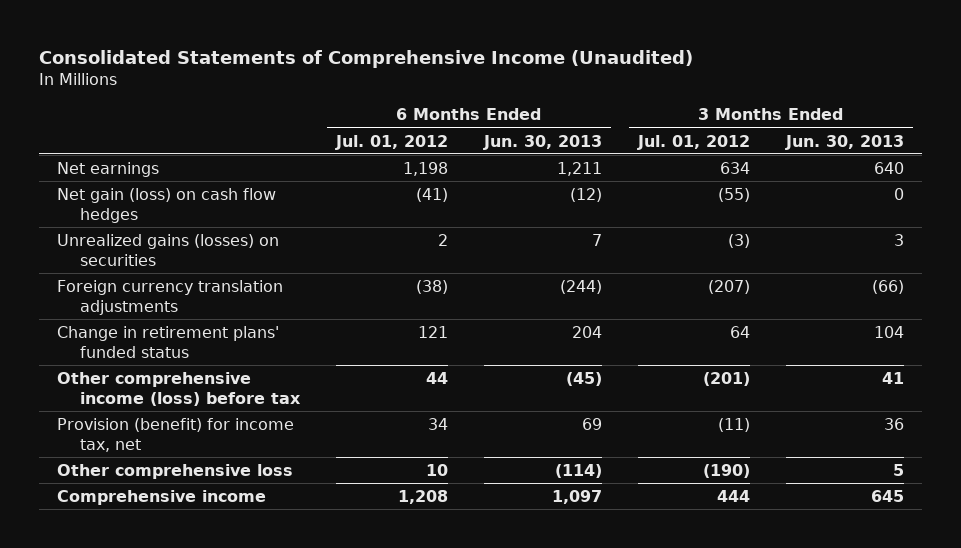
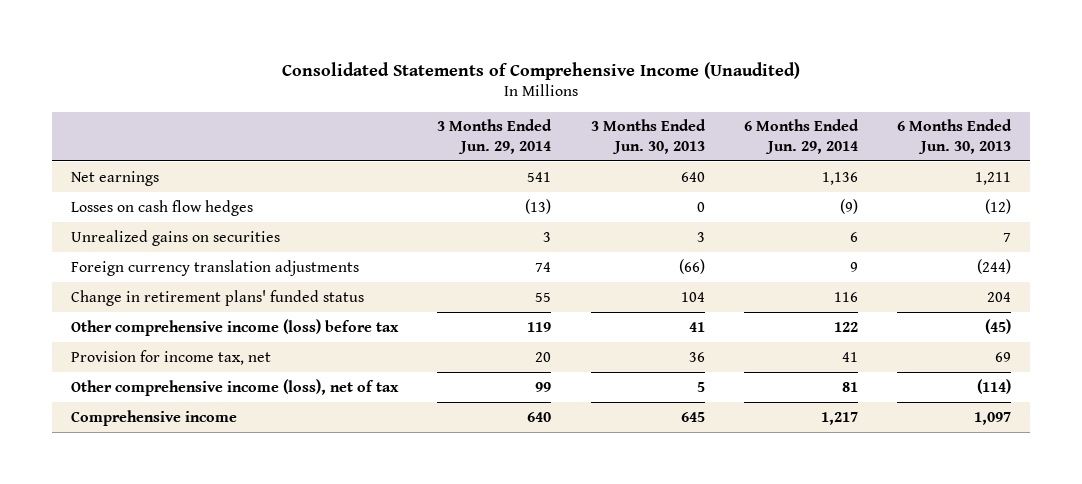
- | 6 Months Ended Jul. 01, 2012 | 6 Months Ended Jun. 30, 2013 | 3 Months Ended Jul. 01, 2012 | 3 Months Ended Jun. 30, 2013
+ | 3 Months Ended Jun. 29, 2014 | 3 Months Ended Jun. 30, 2013 | 6 Months Ended Jun. 29, 2014 | 6 Months Ended Jun. 30, 2013
- Net gain (loss) on cash flow hedges | (41) | (12) | (55) | 0
- Unrealized gains (losses) on securities | 2 | 7 | (3) | 3
+ Losses on cash flow hedges | (13) | 0 | (9) | (12)
+ Unrealized gains on securities | 3 | 3 | 6 | 7
- Provision (benefit) for income tax, net | 34 | 69 | (11) | 36
- Other comprehensive loss | 10 | (114) | (190) | 5
+ Provision for income tax, net | 20 | 36 | 41 | 69
+ Other comprehensive income (loss), net of tax | 99 | 5 | 81 | (114)

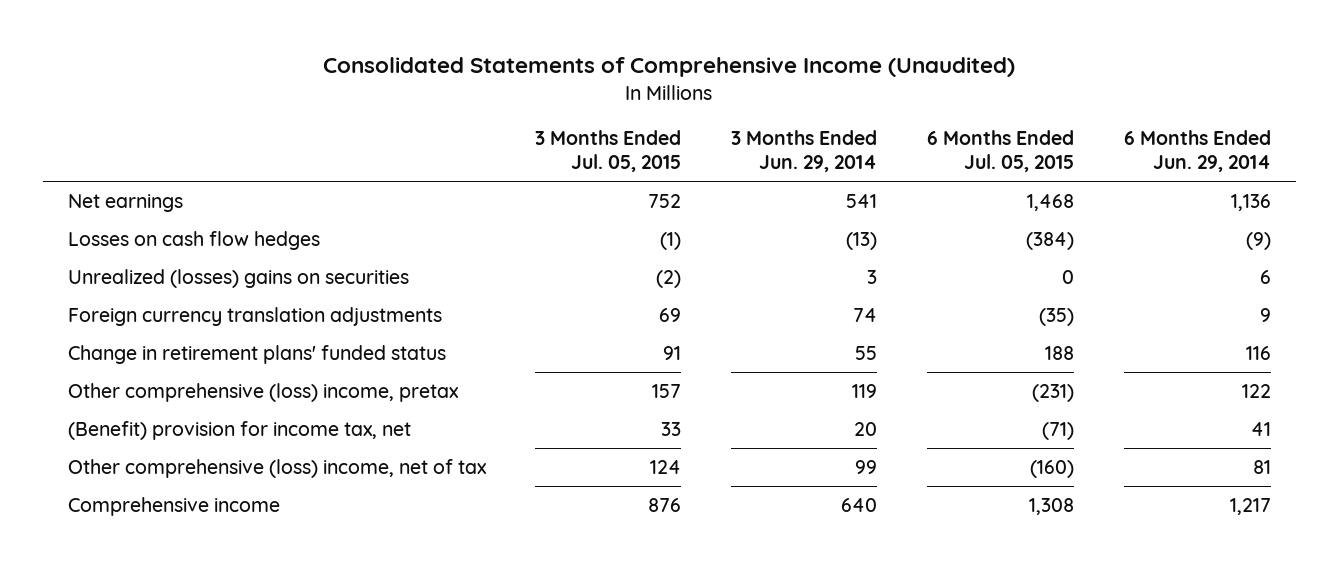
- | 3 Months Ended Jun. 29, 2014 | 3 Months Ended Jun. 30, 2013 | 6 Months Ended Jun. 29, 2014 | 6 Months Ended Jun. 30, 2013
+ | 3 Months Ended Jul. 05, 2015 | 3 Months Ended Jun. 29, 2014 | 6 Months Ended Jul. 05, 2015 | 6 Months Ended Jun. 29, 2014
- Unrealized gains on securities | 3 | 3 | 6 | 7
+ Unrealized (losses) gains on securities | (2) | 3 | 0 | 6
- Other comprehensive income (loss) before tax | 119 | 41 | 122 | (45)
- Provision for income tax, net | 20 | 36 | 41 | 69
- Other comprehensive income (loss), net of tax | 99 | 5 | 81 | (114)
+ Other comprehensive (loss) income, pretax | 157 | 119 | (231) | 122
+ (Benefit) provision for income tax, net | 33 | 20 | (71) | 41
+ Other comprehensive (loss) income, net of tax | 124 | 99 | (160) | 81

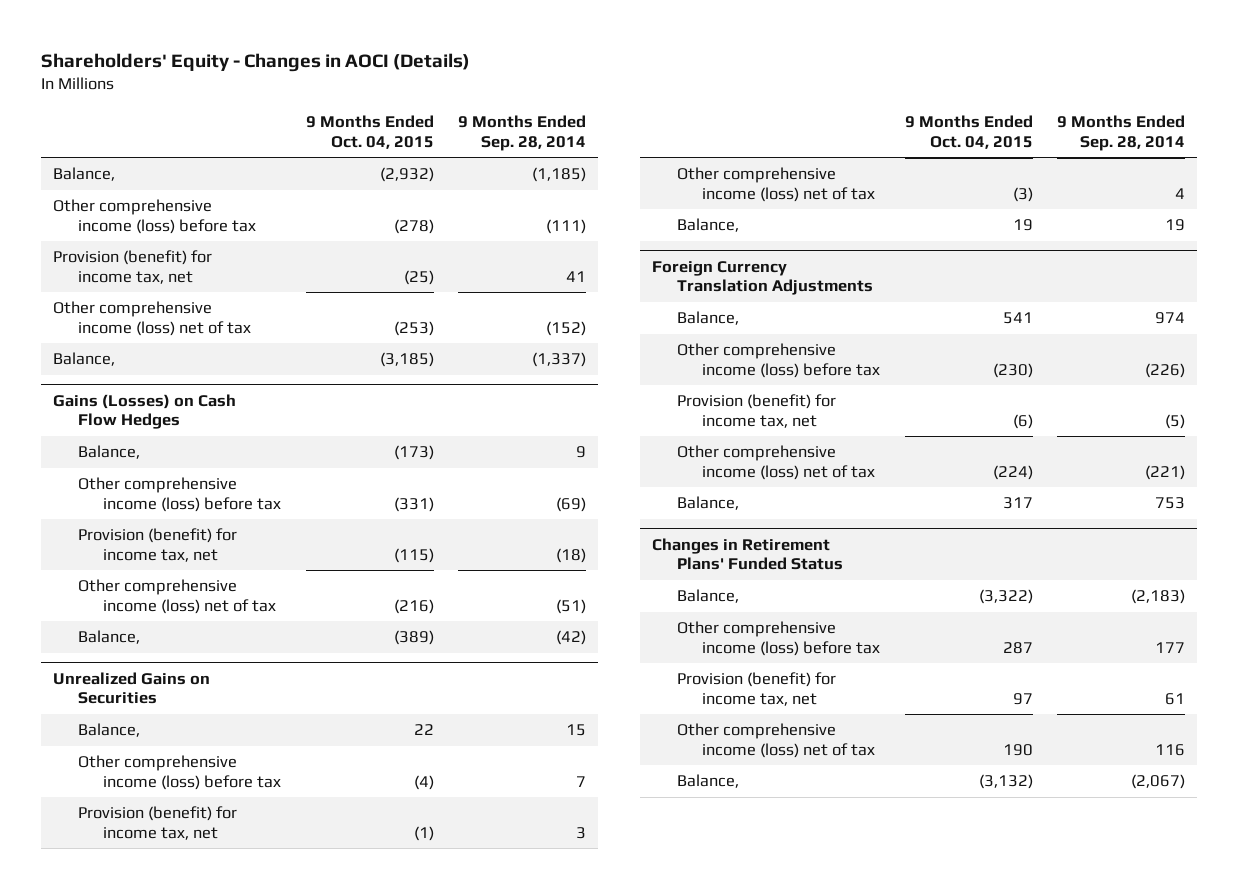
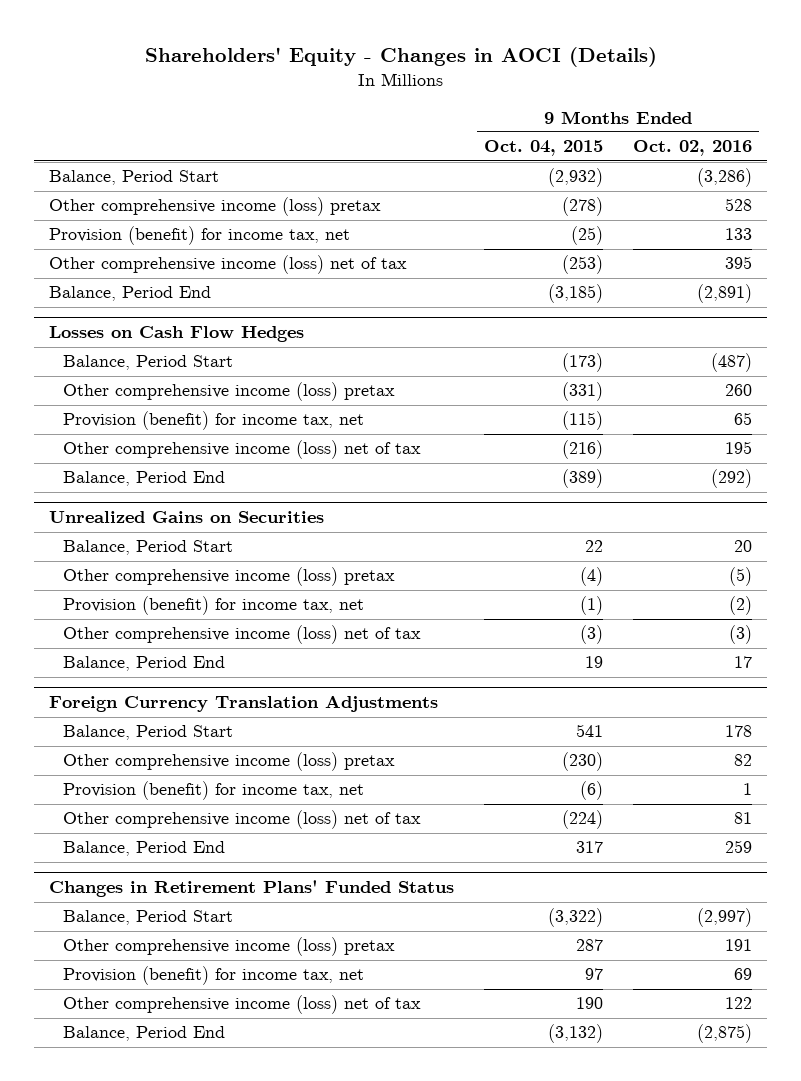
- | 9 Months Ended Oct. 04, 2015 | 9 Months Ended Sep. 28, 2014
+ | 9 Months Ended Oct. 04, 2015 | 9 Months Ended Oct. 02, 2016
- Balance, | (2,932) | (1,185)
- Other comprehensive income (loss) before tax | (278) | (111)
+ Balance, Period Start | (2,932) | (3,286)
+ Other comprehensive income (loss) pretax | (278) | 528
- Balance, | (3,185) | (1,337)
- Gains (Losses) on Cash Flow Hedges
- Balance, | (173) | 9
- Other comprehensive income (loss) before tax | (331) | (69)
+ Balance, Period End | (3,185) | (2,891)
+ Losses on Cash Flow Hedges
+ Balance, Period Start | (173) | (487)
+ Other comprehensive income (loss) pretax | (331) | 260
- Balance, | (389) | (42)
+ Balance, Period End | (389) | (292)
@ Unrealized Gains on Securities
- Balance, | 22 | 15
- Other comprehensive income (loss) before tax | (4) | 7
+ Balance, Period Start | 22 | 20
+ Other comprehensive income (loss) pretax | (4) | (5)
- Balance, | 19 | 19
+ Balance, Period End | 19 | 17
@ Foreign Currency Translation Adjustments
- Balance, | 541 | 974
- Other comprehensive income (loss) before tax | (230) | (226)
+ Balance, Period Start | 541 | 178
+ Other comprehensive income (loss) pretax | (230) | 82
- Balance, | 317 | 753
+ Balance, Period End | 317 | 259
@ Changes in Retirement Plans' Funded Status
- Balance, | (3,322) | (2,183)
- Other comprehensive income (loss) before tax | 287 | 177
+ Balance, Period Start | (3,322) | (2,997)
+ Other comprehensive income (loss) pretax | 287 | 191
- Balance, | (3,132) | (2,067)
+ Balance, Period End | (3,132) | (2,875)

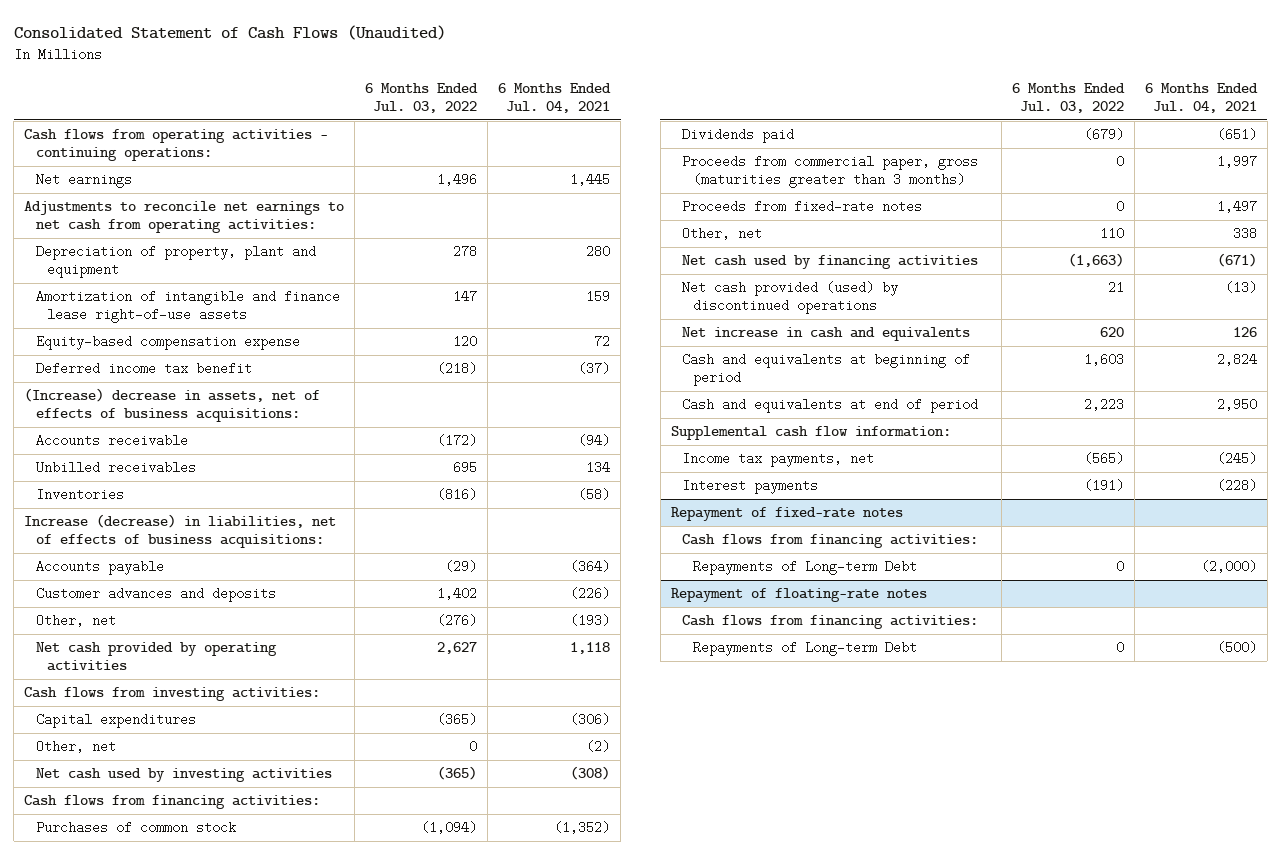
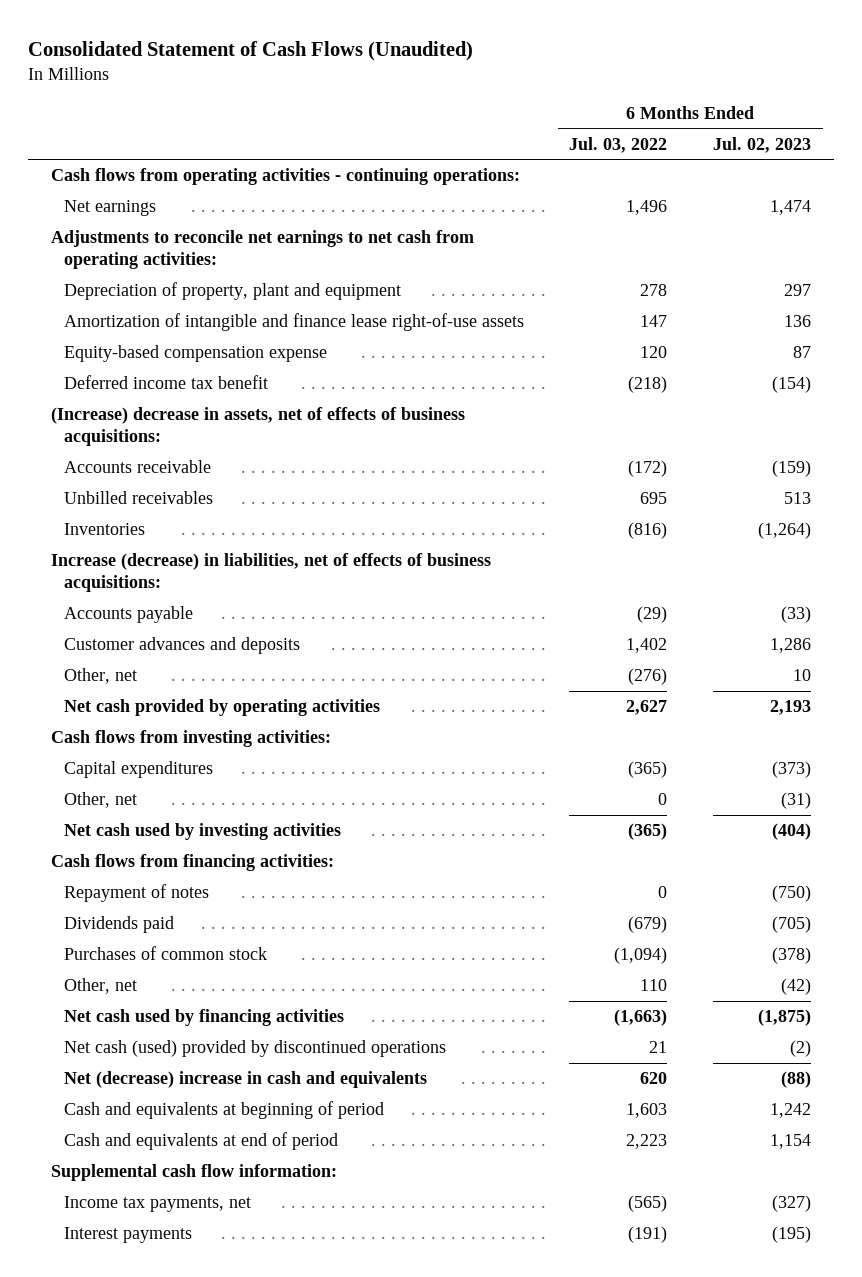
- | 6 Months Ended Jul. 03, 2022 | 6 Months Ended Jul. 04, 2021
+ | 6 Months Ended Jul. 03, 2022 | 6 Months Ended Jul. 02, 2023
+ Repayment of notes | 0 | (750)
- Proceeds from commercial paper, gross (maturities greater than 3 months) | 0 | 1,997
- Proceeds from fixed-rate notes | 0 | 1,497
moved down: Purchases of common stock | (1,094) | (378)
- Net cash provided (used) by discontinued operations | 21 | (13)
- Net increase in cash and equivalents | 620 | 126
+ Net cash (used) provided by discontinued operations | 21 | (2)
+ Net (decrease) increase in cash and equivalents | 620 | (88)
- Repayment of fixed-rate notes
- Cash flows from financing activities:
- Repayments of Long-term Debt | 0 | (2,000)
- Repayment of floating-rate notes
- Cash flows from financing activities:
- Repayments of Long-term Debt | 0 | (500)

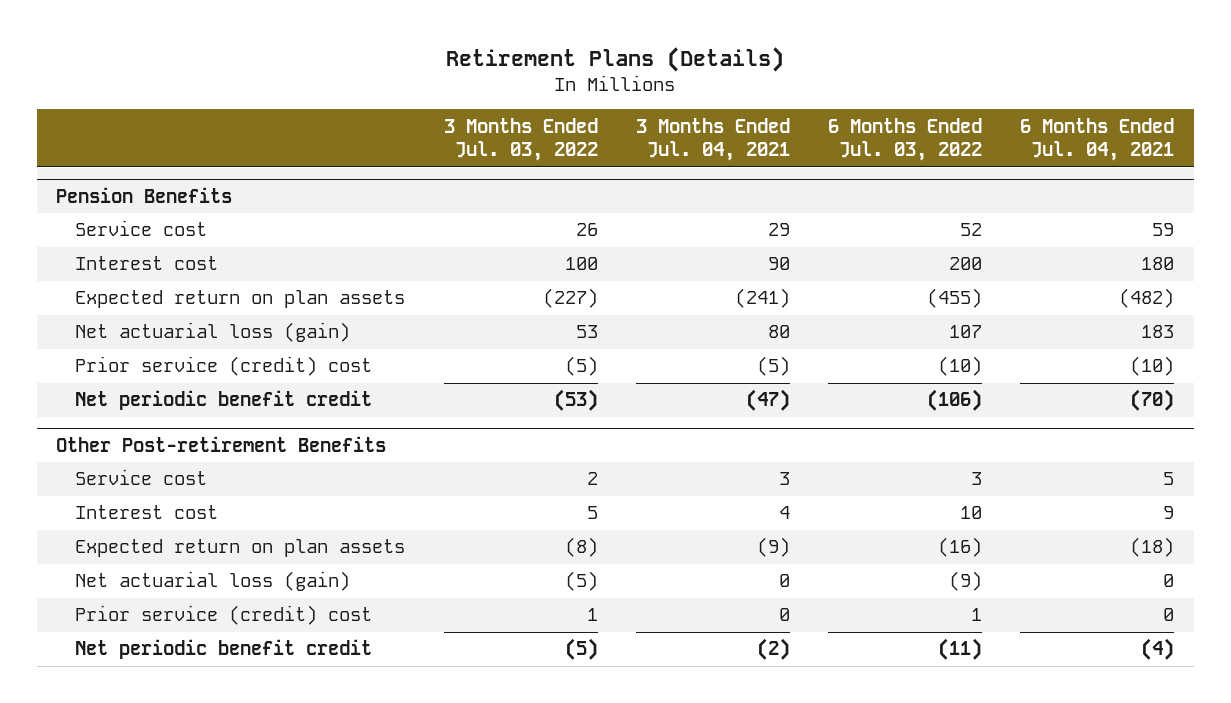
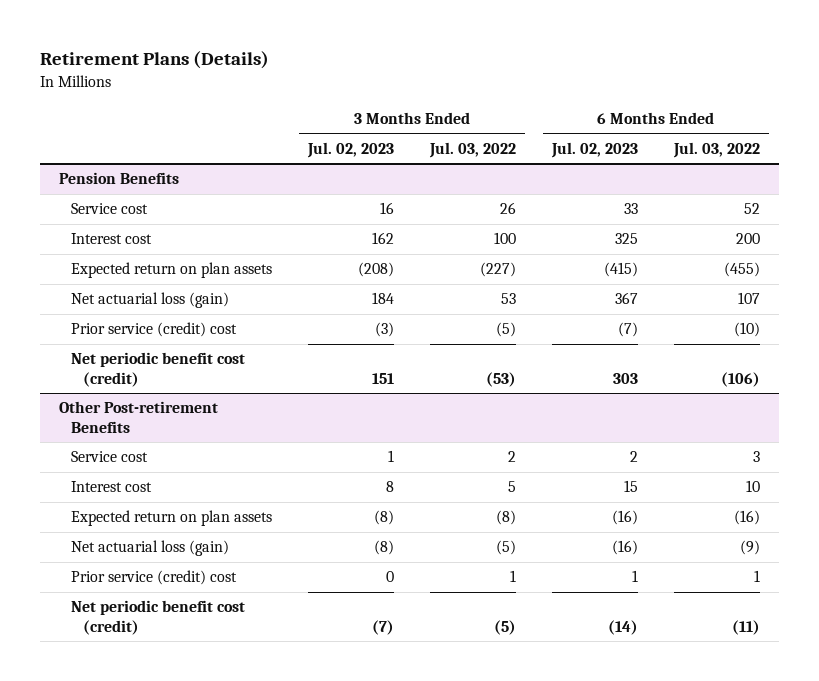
- | 3 Months Ended Jul. 03, 2022 | 3 Months Ended Jul. 04, 2021 | 6 Months Ended Jul. 03, 2022 | 6 Months Ended Jul. 04, 2021
+ | 3 Months Ended Jul. 02, 2023 | 3 Months Ended Jul. 03, 2022 | 6 Months Ended Jul. 02, 2023 | 6 Months Ended Jul. 03, 2022
@ Pension Benefits
- Net periodic benefit credit | (53) | (47) | (106) | (70)
+ Net periodic benefit cost (credit) | 151 | (53) | 303 | (106)
@ Other Post-retirement Benefits
- Net periodic benefit credit | (5) | (2) | (11) | (4)
+ Net periodic benefit cost (credit) | (7) | (5) | (14) | (11)

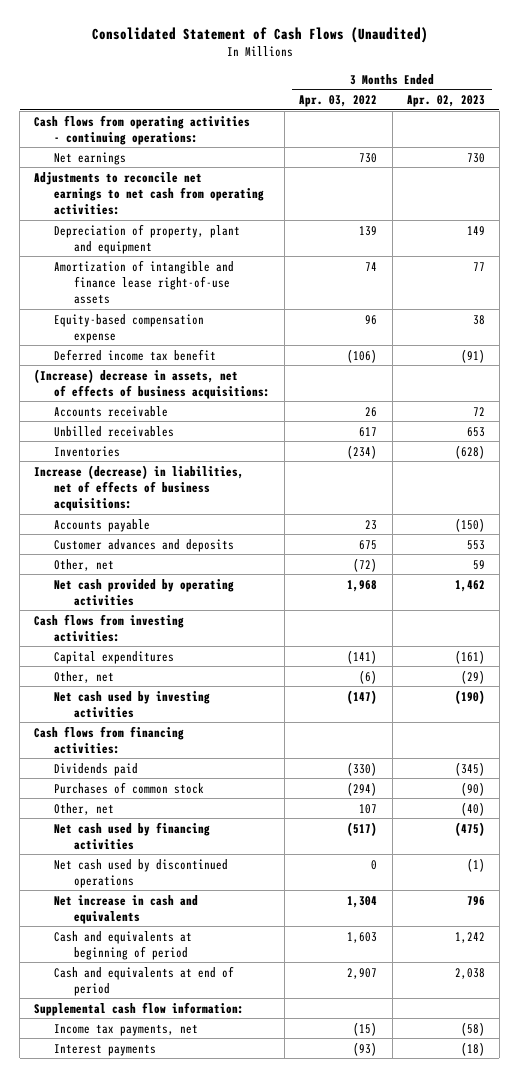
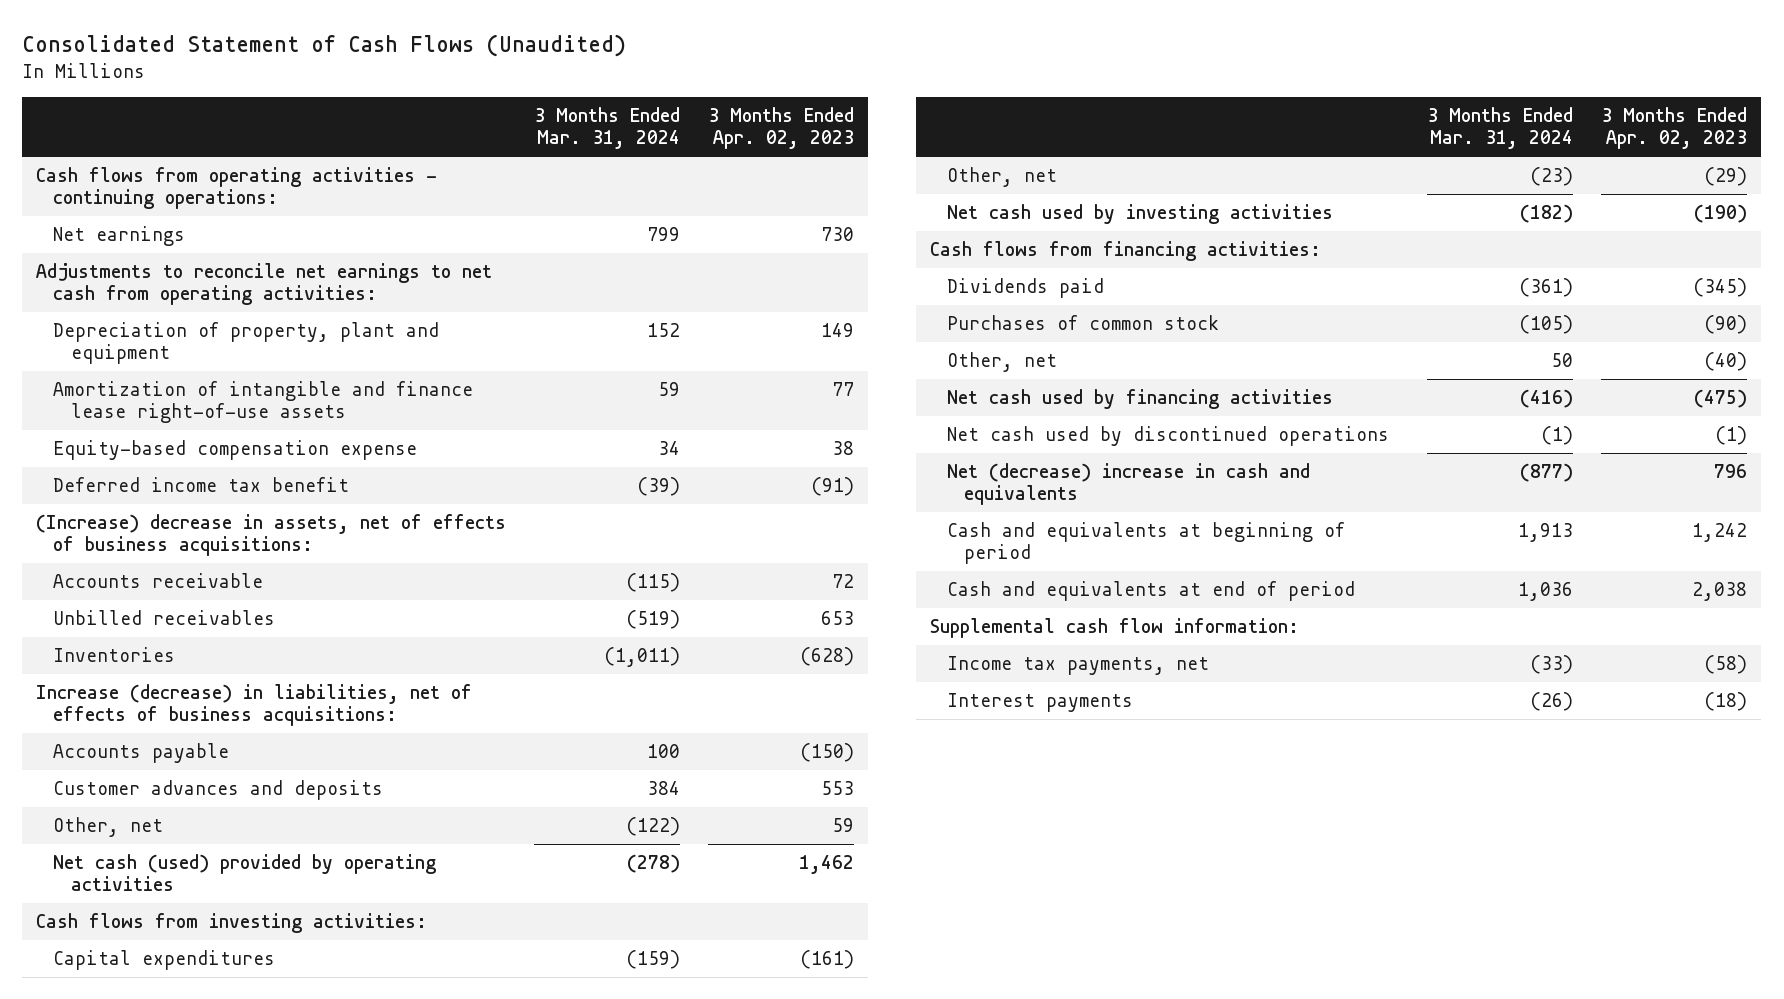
- | 3 Months Ended Apr. 03, 2022 | 3 Months Ended Apr. 02, 2023
+ | 3 Months Ended Mar. 31, 2024 | 3 Months Ended Apr. 02, 2023
- Net cash provided by operating activities | 1,968 | 1,462
+ Net cash (used) provided by operating activities | (278) | 1,462
- Net increase in cash and equivalents | 1,304 | 796
+ Net (decrease) increase in cash and equivalents | (877) | 796

